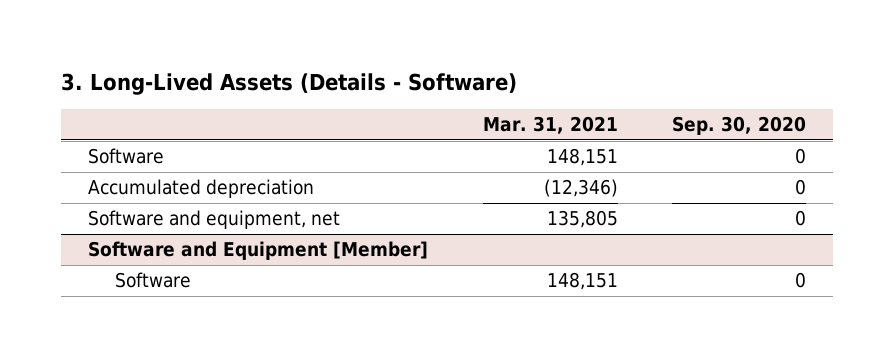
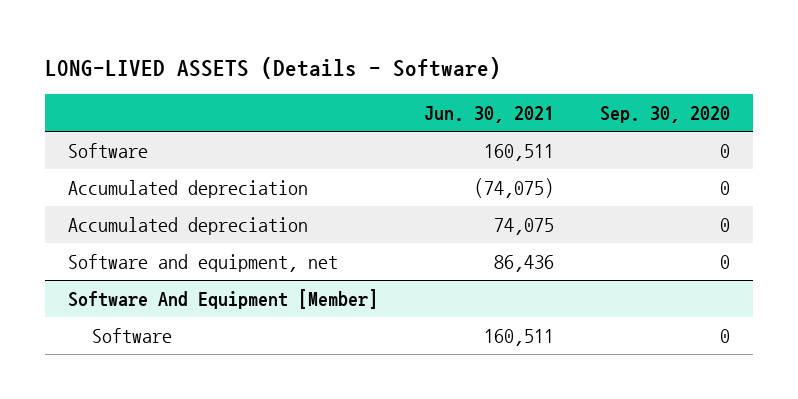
- 3. Long-Lived Assets (Details - Software)
+ LONG-LIVED ASSETS (Details - Software)
- | Mar. 31, 2021 | Sep. 30, 2020
+ | Jun. 30, 2021 | Sep. 30, 2020
+ Accumulated depreciation | 74,075 | 0
- Software and Equipment [Member]
+ Software And Equipment [Member]

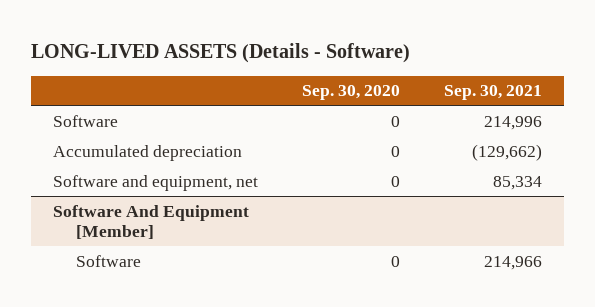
- | Jun. 30, 2021 | Sep. 30, 2020
+ | Sep. 30, 2020 | Sep. 30, 2021
- Accumulated depreciation | 74,075 | 0

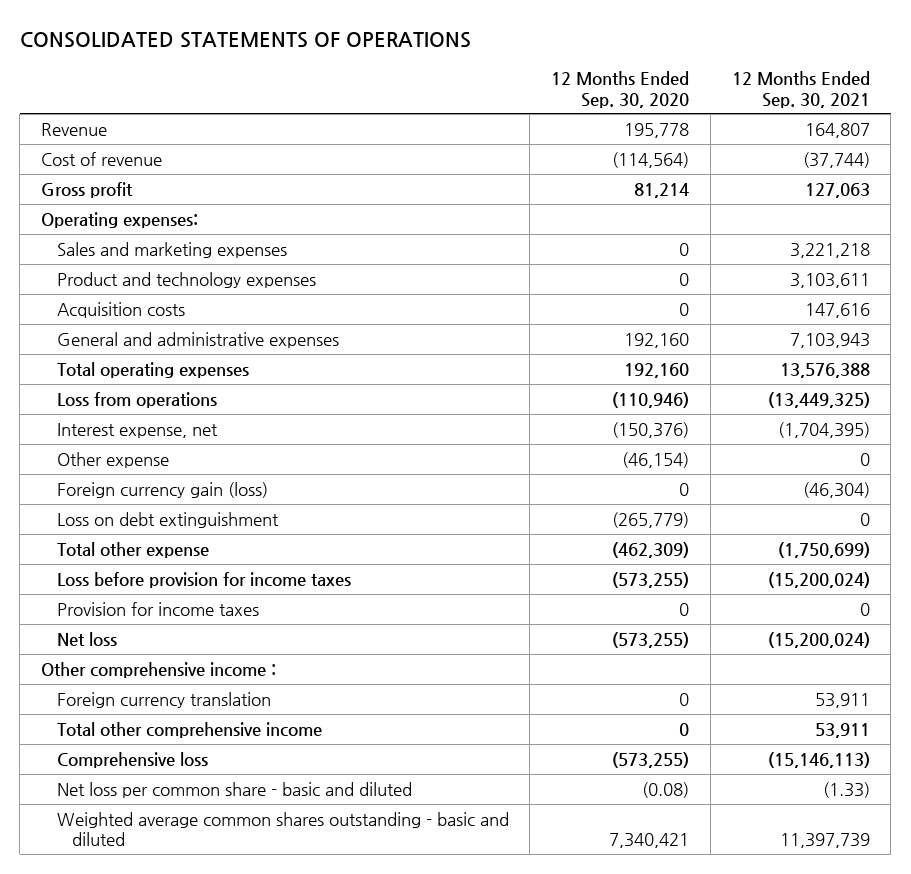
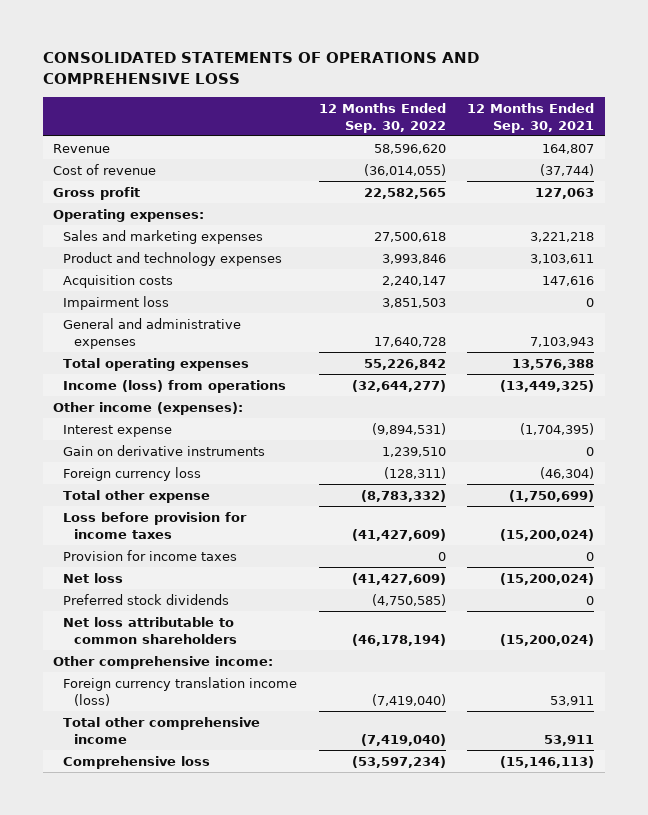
- CONSOLIDATED STATEMENTS OF OPERATIONS
+ CONSOLIDATED STATEMENTS OF OPERATIONS AND COMPREHENSIVE LOSS
- | 12 Months Ended Sep. 30, 2020 | 12 Months Ended Sep. 30, 2021
+ | 12 Months Ended Sep. 30, 2022 | 12 Months Ended Sep. 30, 2021
+ Impairment loss | 3,851,503 | 0
- Loss from operations | (110,946) | (13,449,325)
- Interest expense, net | (150,376) | (1,704,395)
- Other expense | (46,154) | 0
- Foreign currency gain (loss) | 0 | (46,304)
- Loss on debt extinguishment | (265,779) | 0
+ Income (loss) from operations | (32,644,277) | (13,449,325)
+ Other income (expenses):
+ Interest expense | (9,894,531) | (1,704,395)
+ Gain on derivative instruments | 1,239,510 | 0
+ Foreign currency loss | (128,311) | (46,304)
- Other comprehensive income :
- Foreign currency translation | 0 | 53,911
+ Preferred stock dividends | (4,750,585) | 0
+ Net loss attributable to common shareholders | (46,178,194) | (15,200,024)
+ Other comprehensive income:
+ Foreign currency translation income (loss) | (7,419,040) | 53,911
- Net loss per common share - basic and diluted | (0.08) | (1.33)
- Weighted average common shares outstanding - basic and diluted | 7,340,421 | 11,397,739

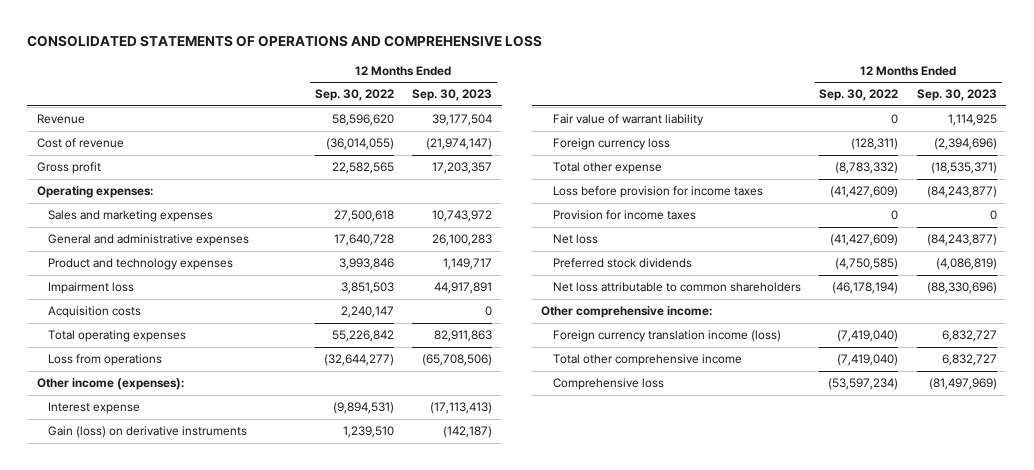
- | 12 Months Ended Sep. 30, 2022 | 12 Months Ended Sep. 30, 2021
+ | 12 Months Ended Sep. 30, 2022 | 12 Months Ended Sep. 30, 2023
moved up: General and administrative expenses | 17,640,728 | 26,100,283
moved down: Acquisition costs | 2,240,147 | 0
- Income (loss) from operations | (32,644,277) | (13,449,325)
+ Loss from operations | (32,644,277) | (65,708,506)
- Gain on derivative instruments | 1,239,510 | 0
+ Gain (loss) on derivative instruments | 1,239,510 | (142,187)
+ Fair value of warrant liability | 0 | 1,114,925

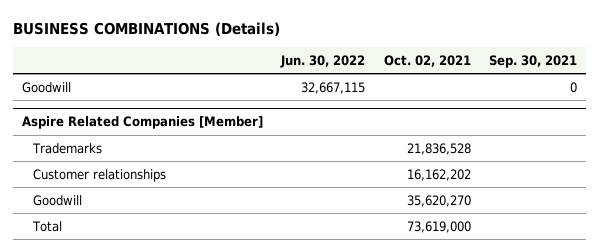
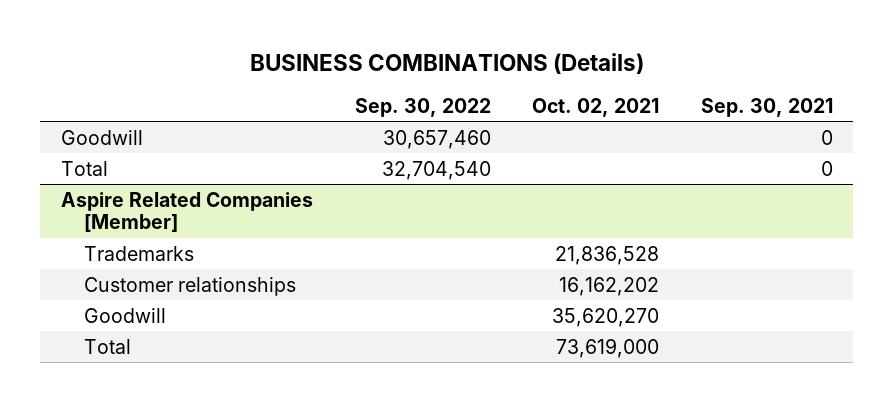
- | Jun. 30, 2022 | Oct. 02, 2021 | Sep. 30, 2021
+ | Sep. 30, 2022 | Oct. 02, 2021 | Sep. 30, 2021
+ Total | 32,704,540 | | 0

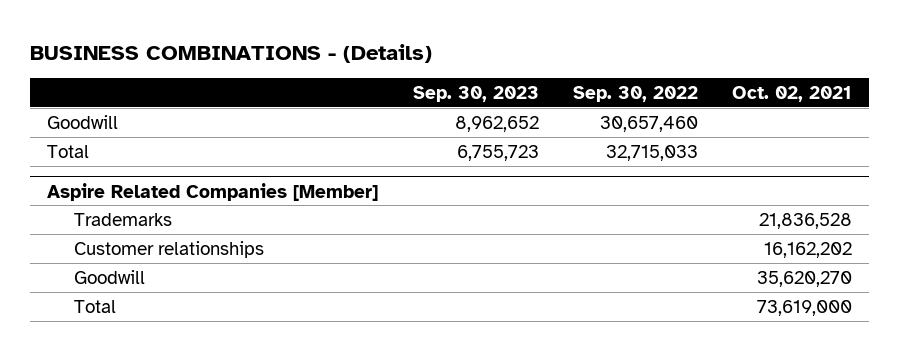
- BUSINESS COMBINATIONS (Details)
+ BUSINESS COMBINATIONS - (Details)
- | Sep. 30, 2022 | Oct. 02, 2021 | Sep. 30, 2021
+ | Sep. 30, 2023 | Sep. 30, 2022 | Oct. 02, 2021
- Total | 32,704,540 | | 0
+ Total | 6,755,723 | 32,715,033 |

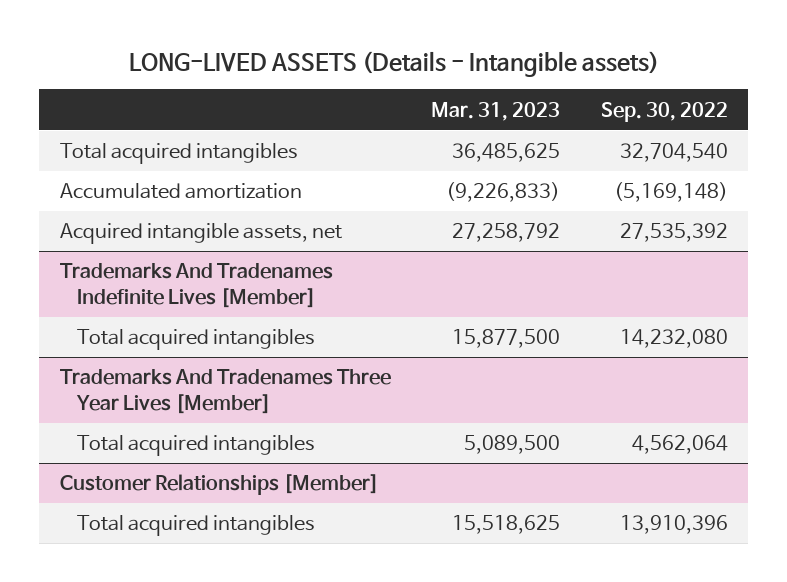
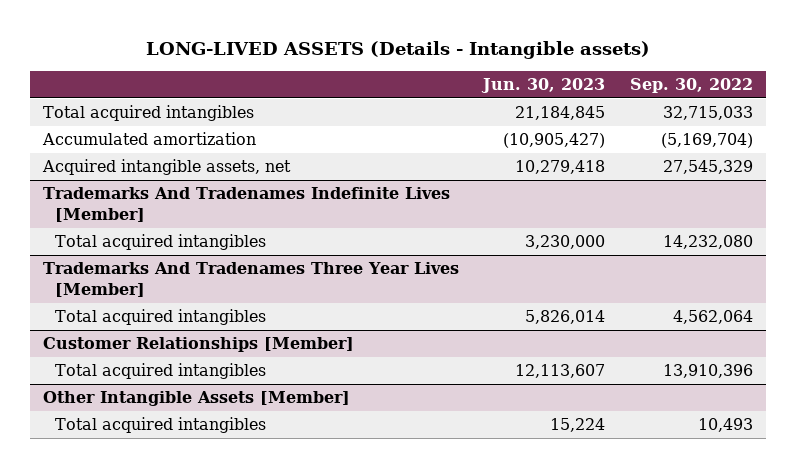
- | Mar. 31, 2023 | Sep. 30, 2022
+ | Jun. 30, 2023 | Sep. 30, 2022
- Total acquired intangibles | 36,485,625 | 32,704,540
- Accumulated amortization | (9,226,833) | (5,169,148)
- Acquired intangible assets, net | 27,258,792 | 27,535,392
+ Total acquired intangibles | 21,184,845 | 32,715,033
+ Accumulated amortization | (10,905,427) | (5,169,704)
+ Acquired intangible assets, net | 10,279,418 | 27,545,329
+ Other Intangible Assets [Member]
+ Total acquired intangibles | 15,224 | 10,493

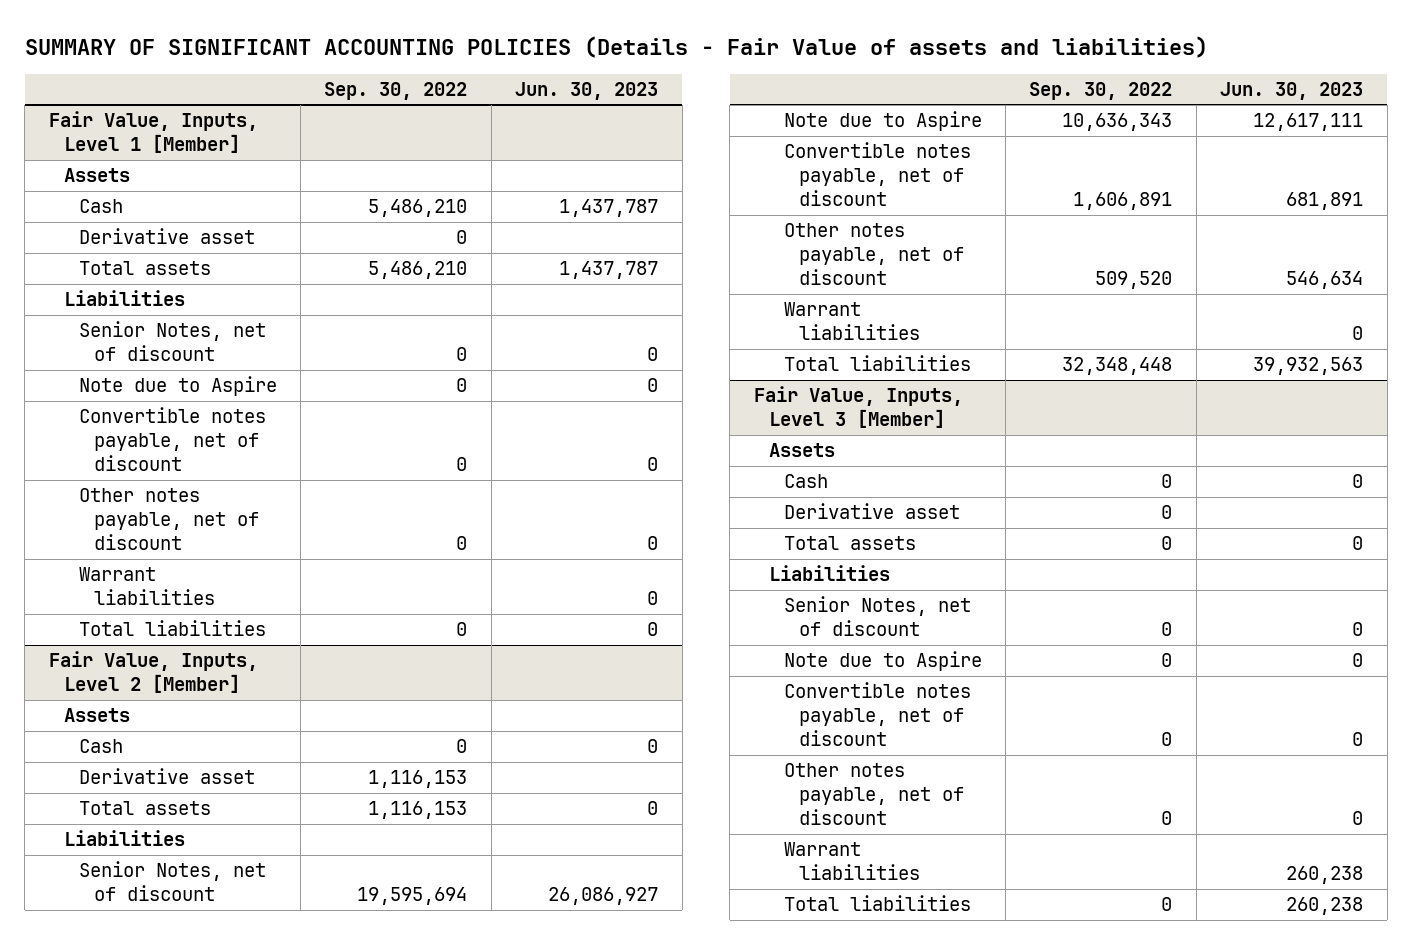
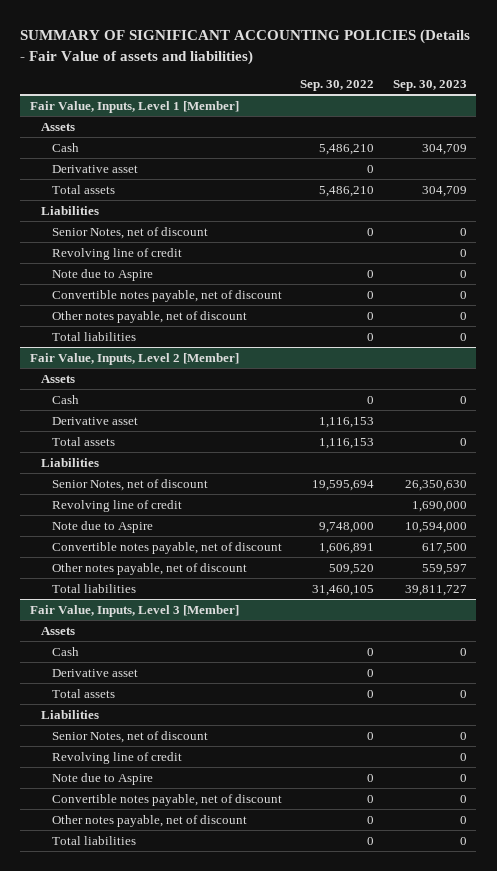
- | Sep. 30, 2022 | Jun. 30, 2023
+ | Sep. 30, 2022 | Sep. 30, 2023
@ Fair Value, Inputs, Level 1 [Member]
+ Revolving line of credit | | 0
- Warrant liabilities | | 0
@ Fair Value, Inputs, Level 2 [Member]
- Note due to Aspire | 10,636,343 | 12,617,111
+ Revolving line of credit | | 1,690,000
+ Note due to Aspire | 9,748,000 | 10,594,000
- Warrant liabilities | | 0
- Total liabilities | 32,348,448 | 39,932,563
+ Total liabilities | 31,460,105 | 39,811,727
@ Fair Value, Inputs, Level 3 [Member]
+ Revolving line of credit | | 0
- Warrant liabilities | | 260,238

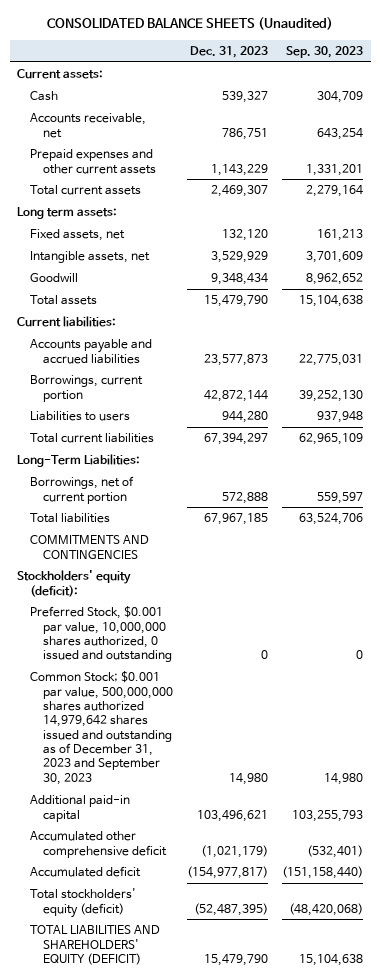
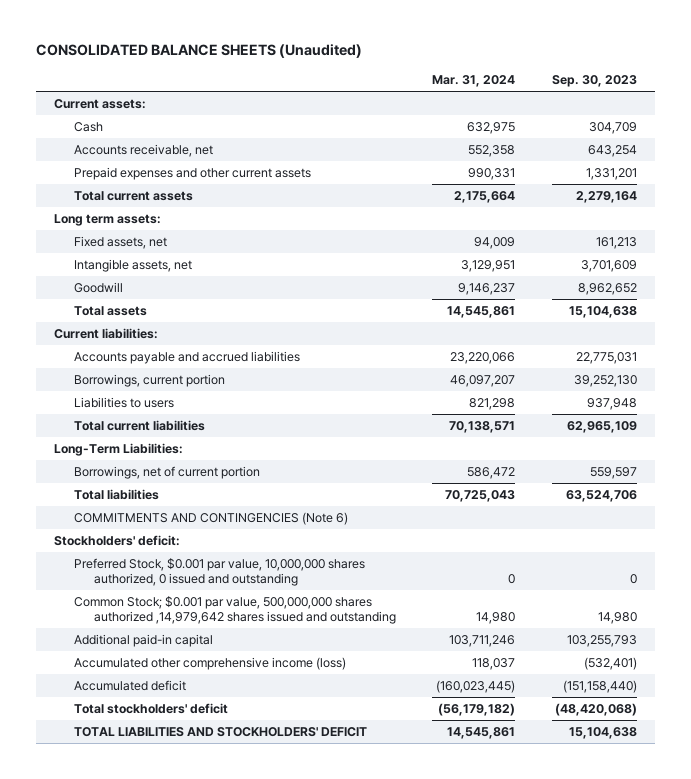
- | Dec. 31, 2023 | Sep. 30, 2023
+ | Mar. 31, 2024 | Sep. 30, 2023
- COMMITMENTS AND CONTINGENCIES
- Stockholders' equity (deficit):
+ COMMITMENTS AND CONTINGENCIES (Note 6)
+ Stockholders' deficit:
- Common Stock; $0.001 par value, 500,000,000 shares authorized 14,979,642 shares issued and outstanding as of December 31, 2023 and September 30, 2023 | 14,980 | 14,980
+ Common Stock; $0.001 par value, 500,000,000 shares authorized ,14,979,642 shares issued and outstanding | 14,980 | 14,980
- Accumulated other comprehensive deficit | (1,021,179) | (532,401)
+ Accumulated other comprehensive income (loss) | 118,037 | (532,401)
- Total stockholders' equity (deficit) | (52,487,395) | (48,420,068)
- TOTAL LIABILITIES AND SHAREHOLDERS' EQUITY (DEFICIT) | 15,479,790 | 15,104,638
+ Total stockholders' deficit | (56,179,182) | (48,420,068)
+ TOTAL LIABILITIES AND STOCKHOLDERS' DEFICIT | 14,545,861 | 15,104,638

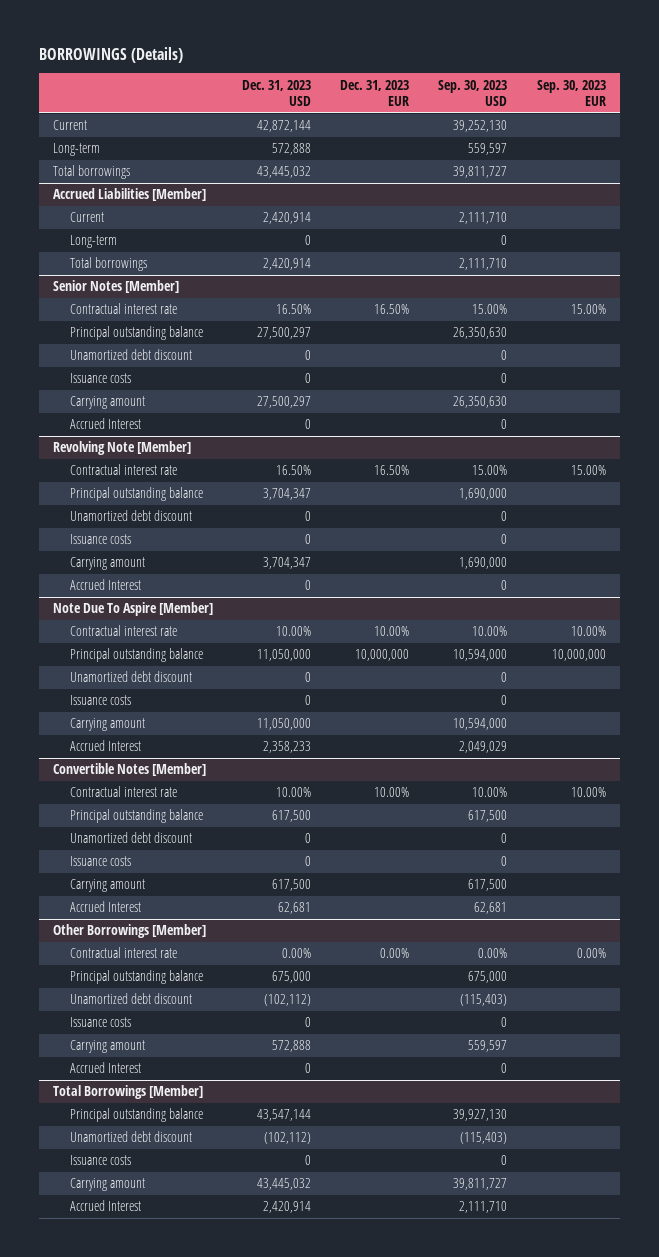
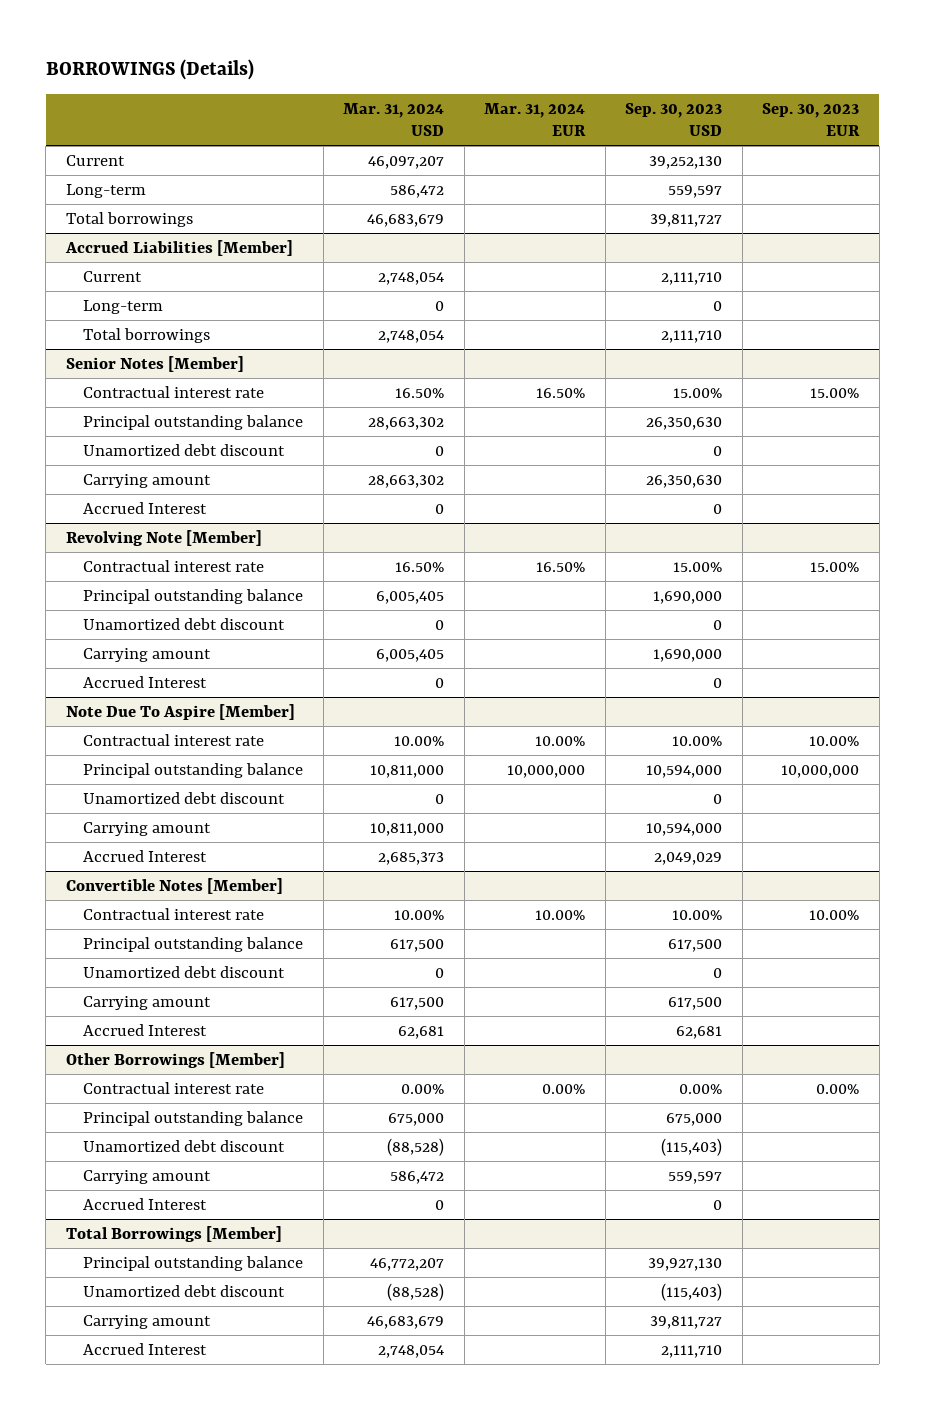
- | Dec. 31, 2023 USD | Dec. 31, 2023 EUR | Sep. 30, 2023 USD | Sep. 30, 2023 EUR
+ | Mar. 31, 2024 USD | Mar. 31, 2024 EUR | Sep. 30, 2023 USD | Sep. 30, 2023 EUR
@ Senior Notes [Member]
- Issuance costs | 0 | | 0 |
@ Revolving Note [Member]
- Issuance costs | 0 | | 0 |
@ Note Due To Aspire [Member]
- Issuance costs | 0 | | 0 |
@ Convertible Notes [Member]
- Issuance costs | 0 | | 0 |
@ Other Borrowings [Member]
- Issuance costs | 0 | | 0 |
@ Total Borrowings [Member]
- Issuance costs | 0 | | 0 |

